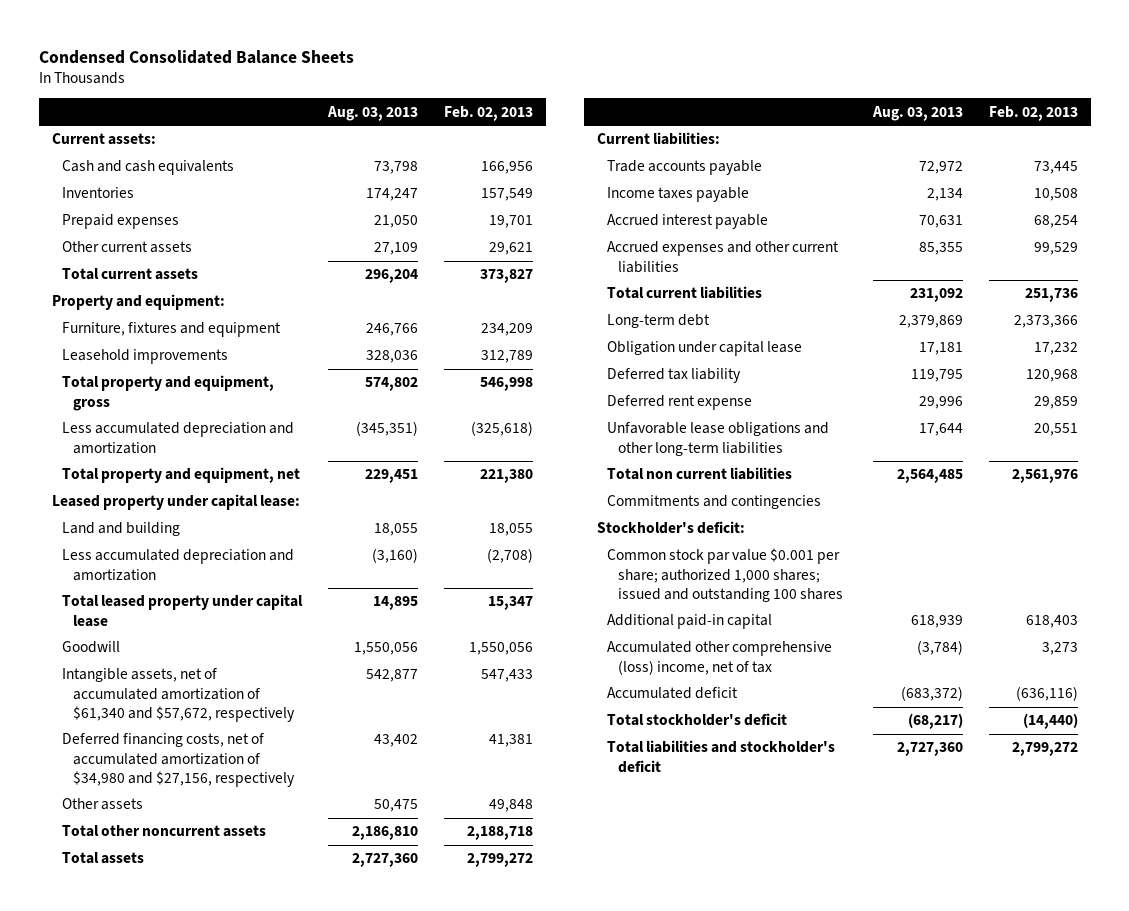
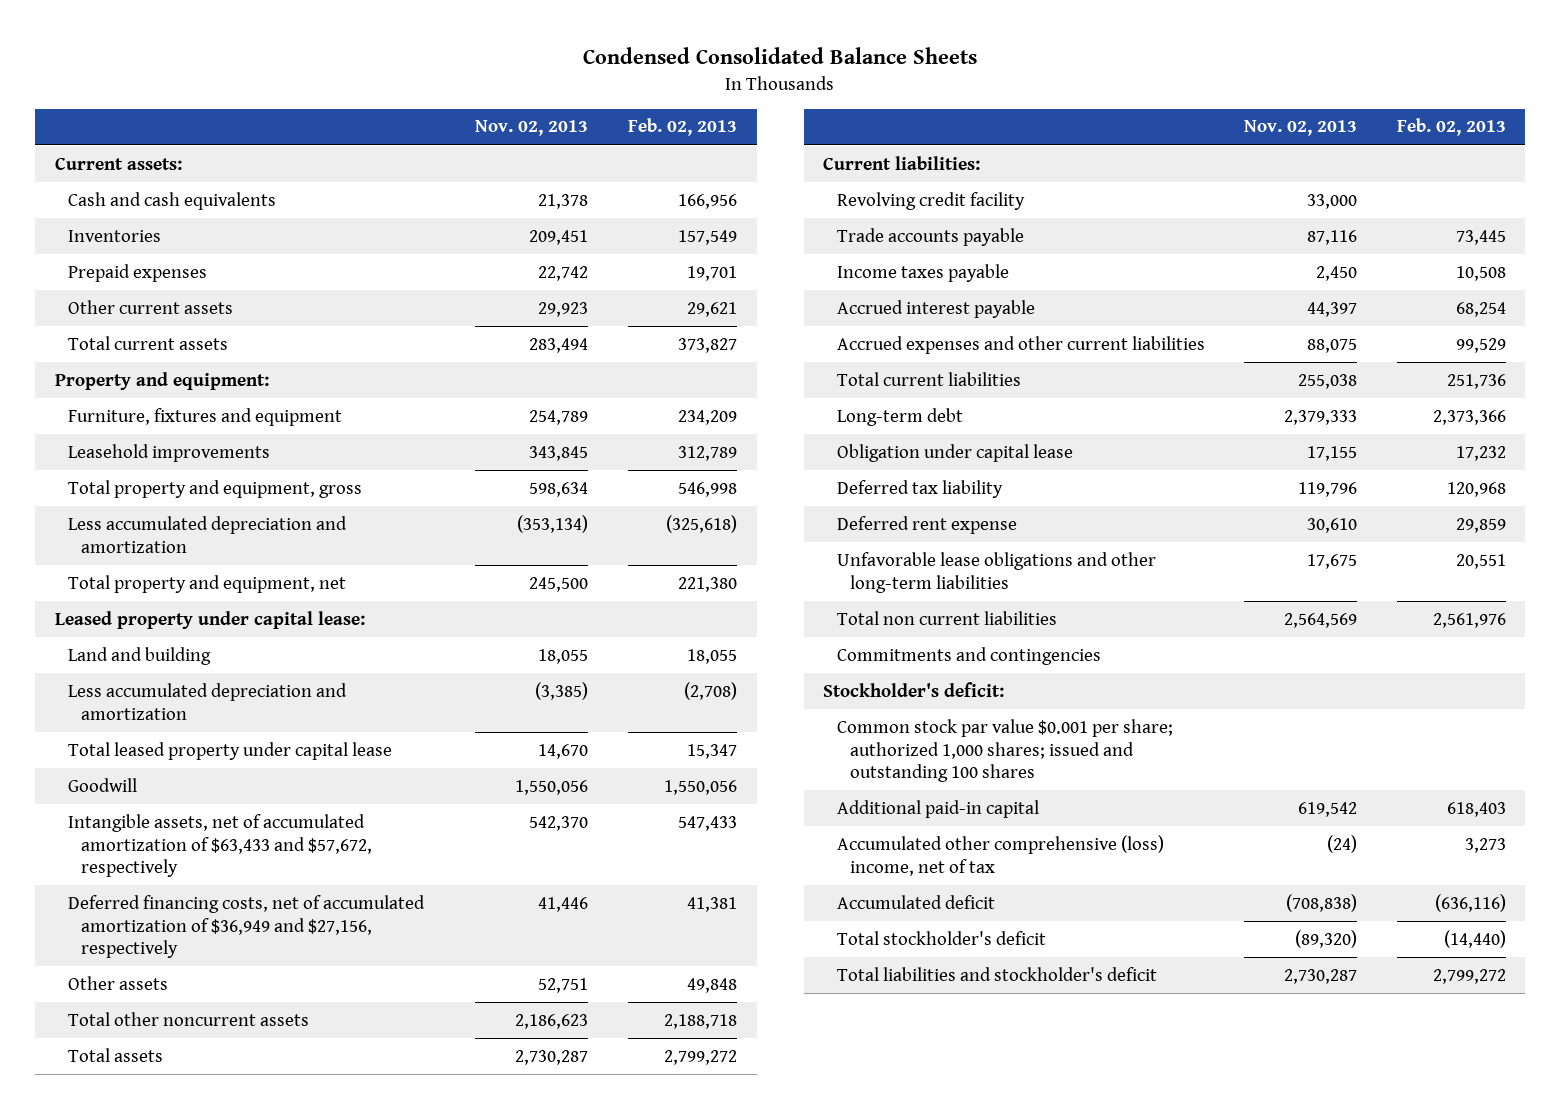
- | Aug. 03, 2013 | Feb. 02, 2013
+ | Nov. 02, 2013 | Feb. 02, 2013
- Intangible assets, net of accumulated amortization of $61,340 and $57,672, respectively | 542,877 | 547,433
- Deferred financing costs, net of accumulated amortization of $34,980 and $27,156, respectively | 43,402 | 41,381
+ Intangible assets, net of accumulated amortization of $63,433 and $57,672, respectively | 542,370 | 547,433
+ Deferred financing costs, net of accumulated amortization of $36,949 and $27,156, respectively | 41,446 | 41,381
+ Revolving credit facility | 33,000 |

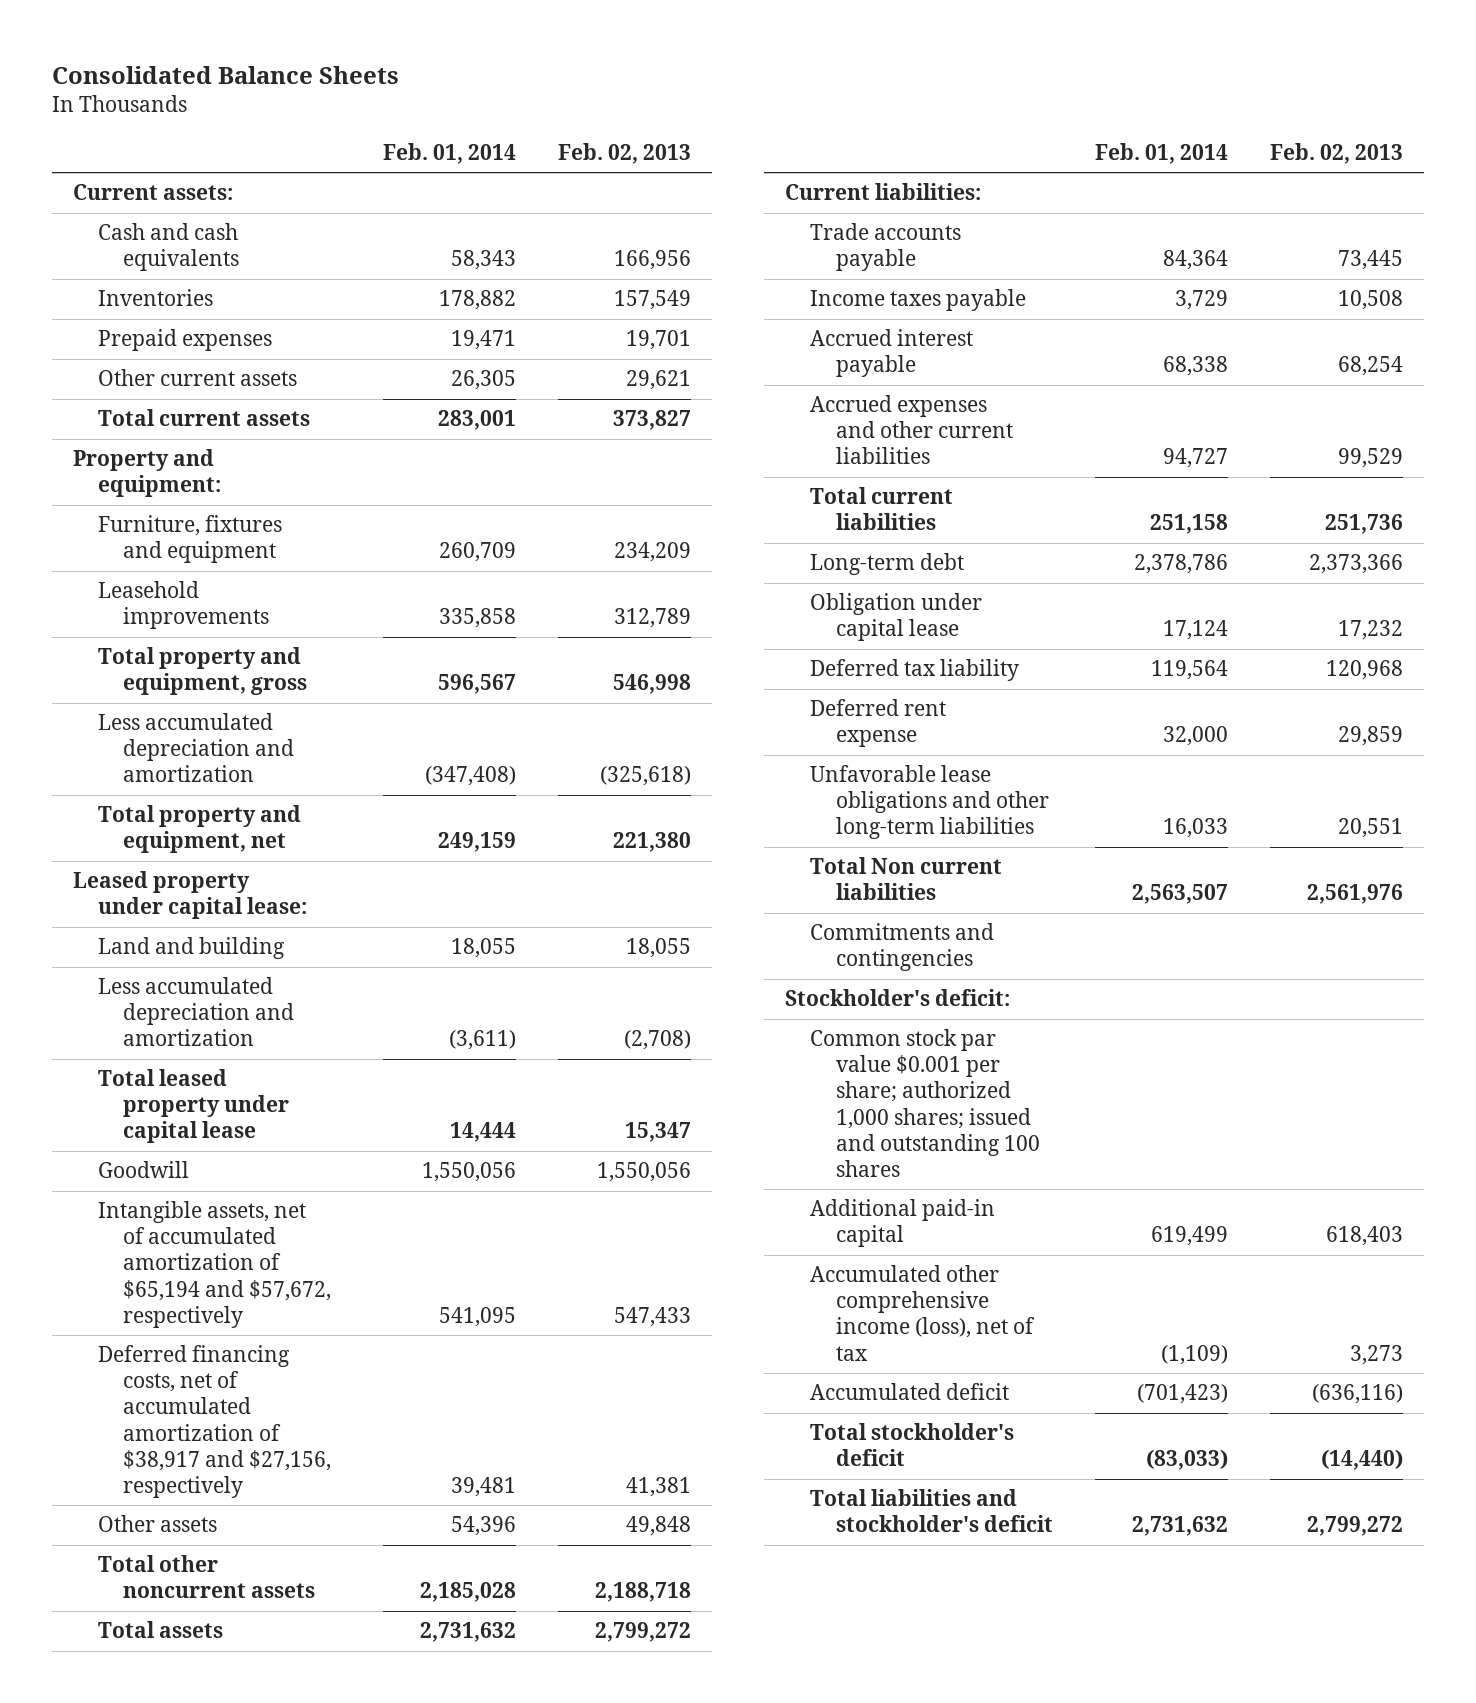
- Condensed Consolidated Balance Sheets
+ Consolidated Balance Sheets
- | Nov. 02, 2013 | Feb. 02, 2013
+ | Feb. 01, 2014 | Feb. 02, 2013
- Intangible assets, net of accumulated amortization of $63,433 and $57,672, respectively | 542,370 | 547,433
- Deferred financing costs, net of accumulated amortization of $36,949 and $27,156, respectively | 41,446 | 41,381
+ Intangible assets, net of accumulated amortization of $65,194 and $57,672, respectively | 541,095 | 547,433
+ Deferred financing costs, net of accumulated amortization of $38,917 and $27,156, respectively | 39,481 | 41,381
- Revolving credit facility | 33,000 |
- Total non current liabilities | 2,564,569 | 2,561,976
+ Total Non current liabilities | 2,563,507 | 2,561,976
- Accumulated other comprehensive (loss) income, net of tax | (24) | 3,273
+ Accumulated other comprehensive income (loss), net of tax | (1,109) | 3,273

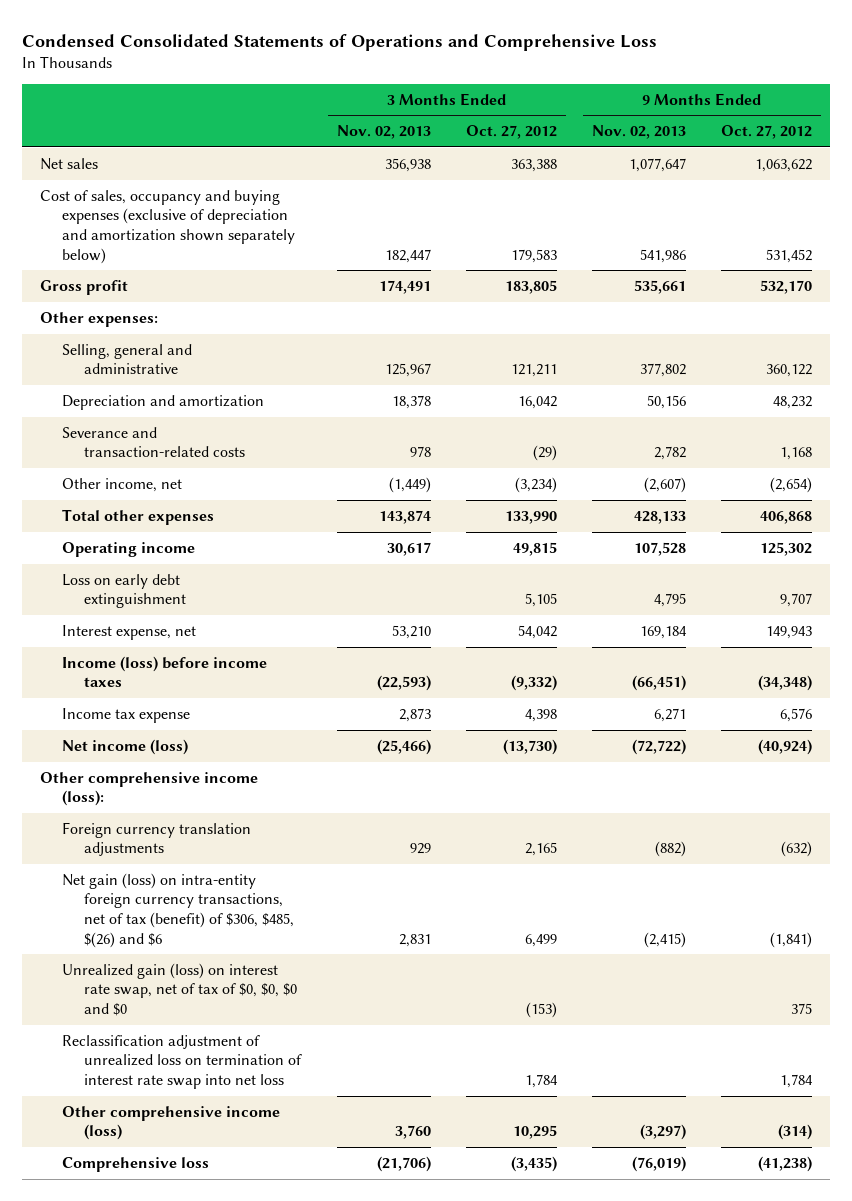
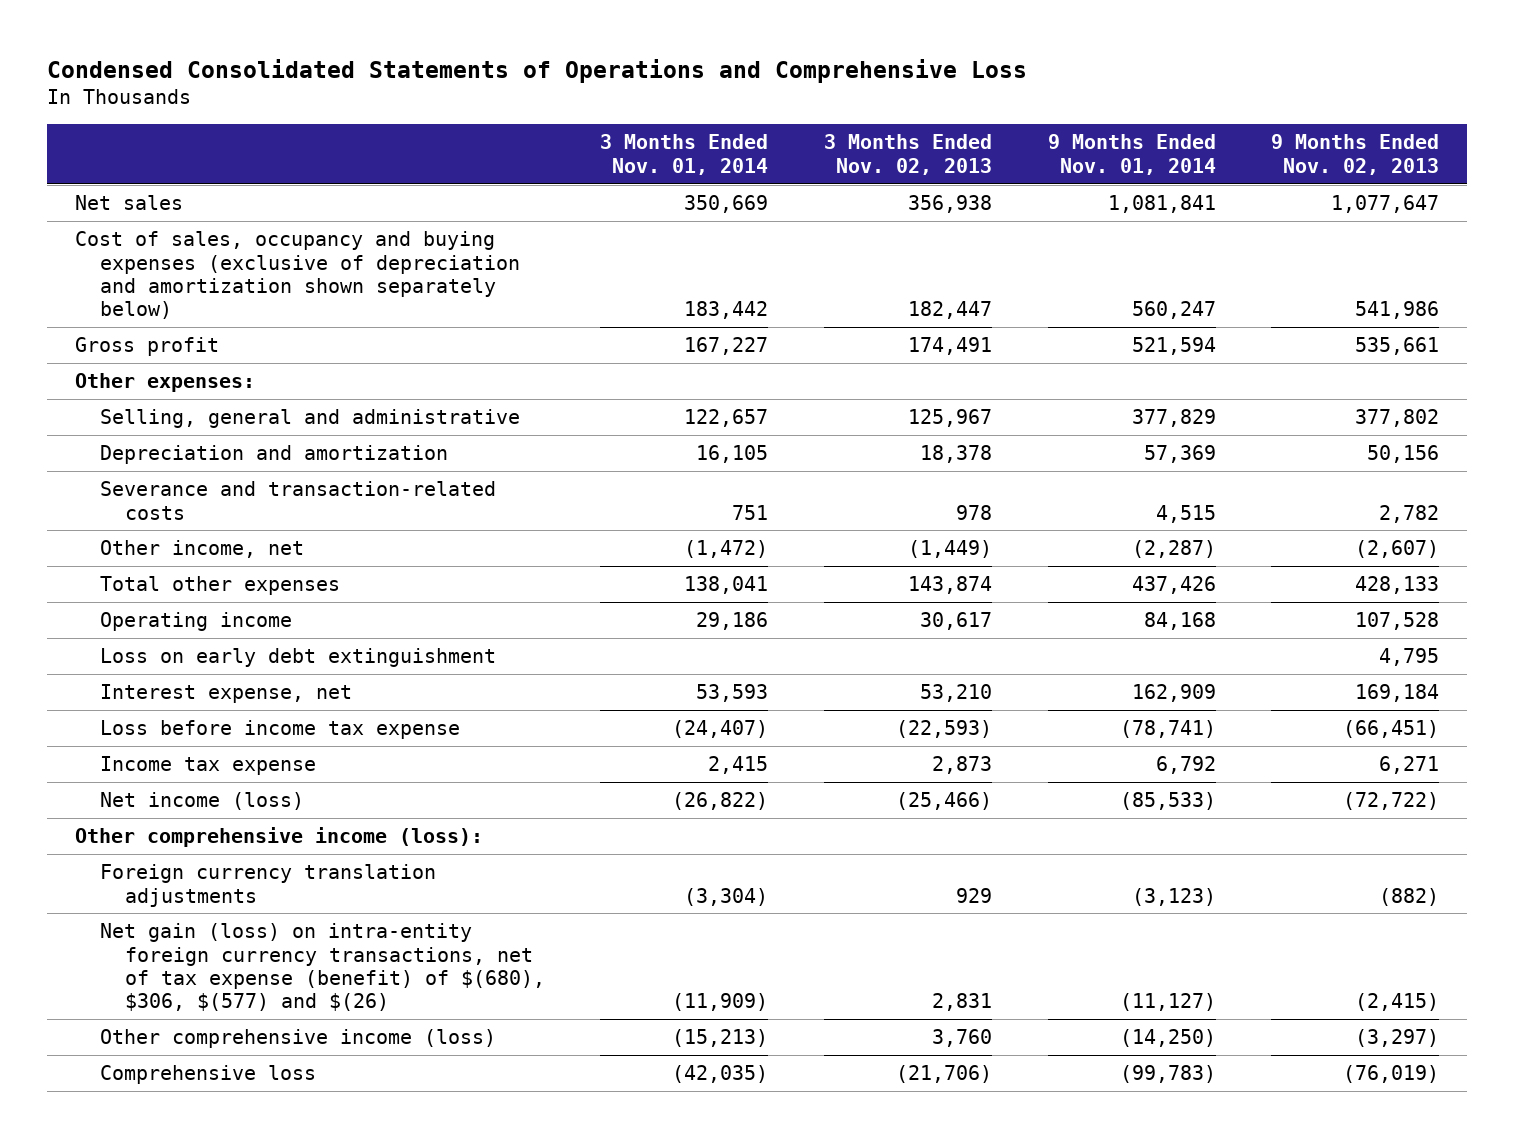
- | 3 Months Ended Nov. 02, 2013 | 3 Months Ended Oct. 27, 2012 | 9 Months Ended Nov. 02, 2013 | 9 Months Ended Oct. 27, 2012
+ | 3 Months Ended Nov. 01, 2014 | 3 Months Ended Nov. 02, 2013 | 9 Months Ended Nov. 01, 2014 | 9 Months Ended Nov. 02, 2013
- Income (loss) before income taxes | (22,593) | (9,332) | (66,451) | (34,348)
+ Loss before income tax expense | (24,407) | (22,593) | (78,741) | (66,451)
- Net gain (loss) on intra-entity foreign currency transactions, net of tax (benefit) of $306, $485, $(26) and $6 | 2,831 | 6,499 | (2,415) | (1,841)
- Unrealized gain (loss) on interest rate swap, net of tax of $0, $0, $0 and $0 | | (153) | | 375
- Reclassification adjustment of unrealized loss on termination of interest rate swap into net loss | | 1,784 | | 1,784
+ Net gain (loss) on intra-entity foreign currency transactions, net of tax expense (benefit) of $(680), $306, $(577) and $(26) | (11,909) | 2,831 | (11,127) | (2,415)

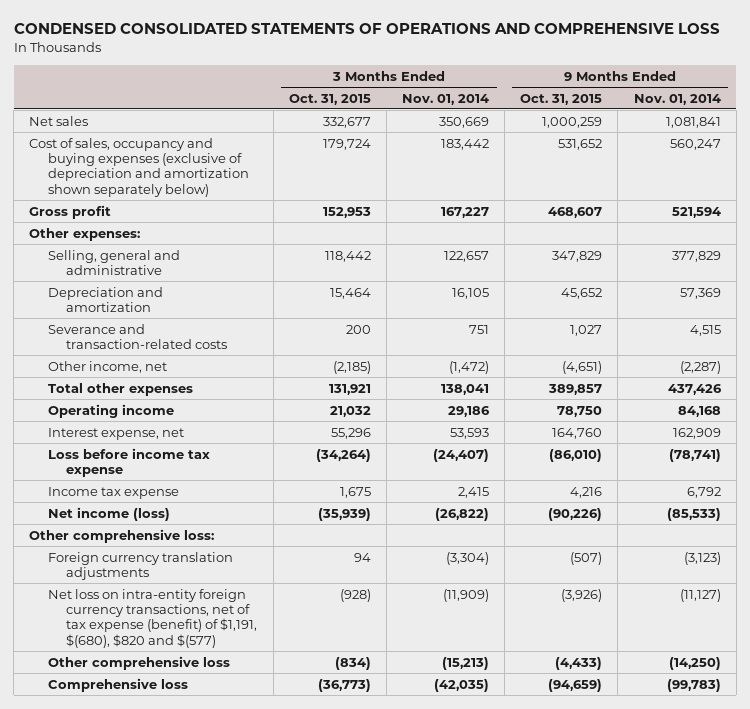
- Condensed Consolidated Statements of Operations and Comprehensive Loss
+ CONDENSED CONSOLIDATED STATEMENTS OF OPERATIONS AND COMPREHENSIVE LOSS
- | 3 Months Ended Nov. 01, 2014 | 3 Months Ended Nov. 02, 2013 | 9 Months Ended Nov. 01, 2014 | 9 Months Ended Nov. 02, 2013
+ | 3 Months Ended Oct. 31, 2015 | 3 Months Ended Nov. 01, 2014 | 9 Months Ended Oct. 31, 2015 | 9 Months Ended Nov. 01, 2014
- Loss on early debt extinguishment | | | | 4,795
- Other comprehensive income (loss):
+ Other comprehensive loss:
- Net gain (loss) on intra-entity foreign currency transactions, net of tax expense (benefit) of $(680), $306, $(577) and $(26) | (11,909) | 2,831 | (11,127) | (2,415)
- Other comprehensive income (loss) | (15,213) | 3,760 | (14,250) | (3,297)
+ Net loss on intra-entity foreign currency transactions, net of tax expense (benefit) of $1,191, $(680), $820 and $(577) | (928) | (11,909) | (3,926) | (11,127)
+ Other comprehensive loss | (834) | (15,213) | (4,433) | (14,250)

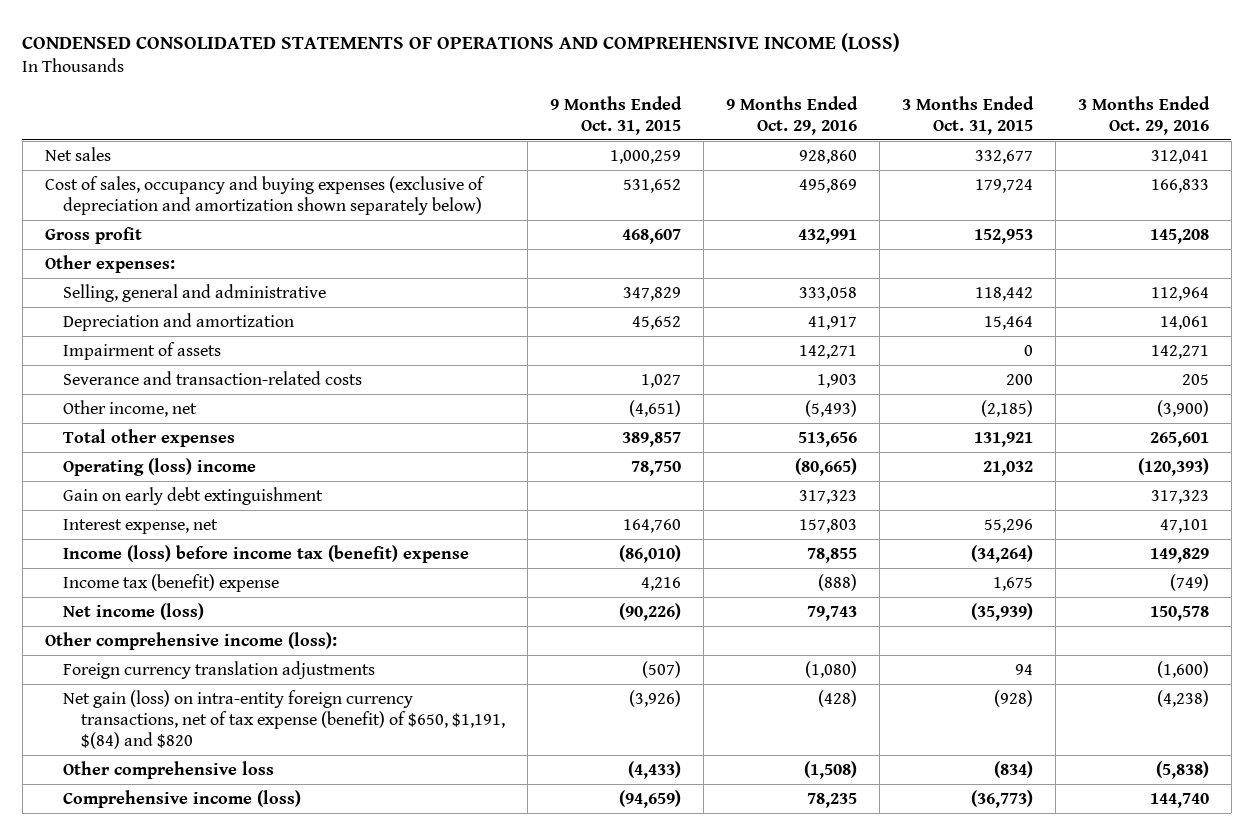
- CONDENSED CONSOLIDATED STATEMENTS OF OPERATIONS AND COMPREHENSIVE LOSS
+ CONDENSED CONSOLIDATED STATEMENTS OF OPERATIONS AND COMPREHENSIVE INCOME (LOSS)
- | 3 Months Ended Oct. 31, 2015 | 3 Months Ended Nov. 01, 2014 | 9 Months Ended Oct. 31, 2015 | 9 Months Ended Nov. 01, 2014
+ | 9 Months Ended Oct. 31, 2015 | 9 Months Ended Oct. 29, 2016 | 3 Months Ended Oct. 31, 2015 | 3 Months Ended Oct. 29, 2016
+ Impairment of assets | | 142,271 | 0 | 142,271
- Operating income | 21,032 | 29,186 | 78,750 | 84,168
+ Operating (loss) income | 78,750 | (80,665) | 21,032 | (120,393)
+ Gain on early debt extinguishment | | 317,323 | | 317,323
- Loss before income tax expense | (34,264) | (24,407) | (86,010) | (78,741)
- Income tax expense | 1,675 | 2,415 | 4,216 | 6,792
+ Income (loss) before income tax (benefit) expense | (86,010) | 78,855 | (34,264) | 149,829
+ Income tax (benefit) expense | 4,216 | (888) | 1,675 | (749)
- Other comprehensive loss:
+ Other comprehensive income (loss):
- Net loss on intra-entity foreign currency transactions, net of tax expense (benefit) of $1,191, $(680), $820 and $(577) | (928) | (11,909) | (3,926) | (11,127)
+ Net gain (loss) on intra-entity foreign currency transactions, net of tax expense (benefit) of $650, $1,191, $(84) and $820 | (3,926) | (428) | (928) | (4,238)
- Comprehensive loss | (36,773) | (42,035) | (94,659) | (99,783)
+ Comprehensive income (loss) | (94,659) | 78,235 | (36,773) | 144,740

